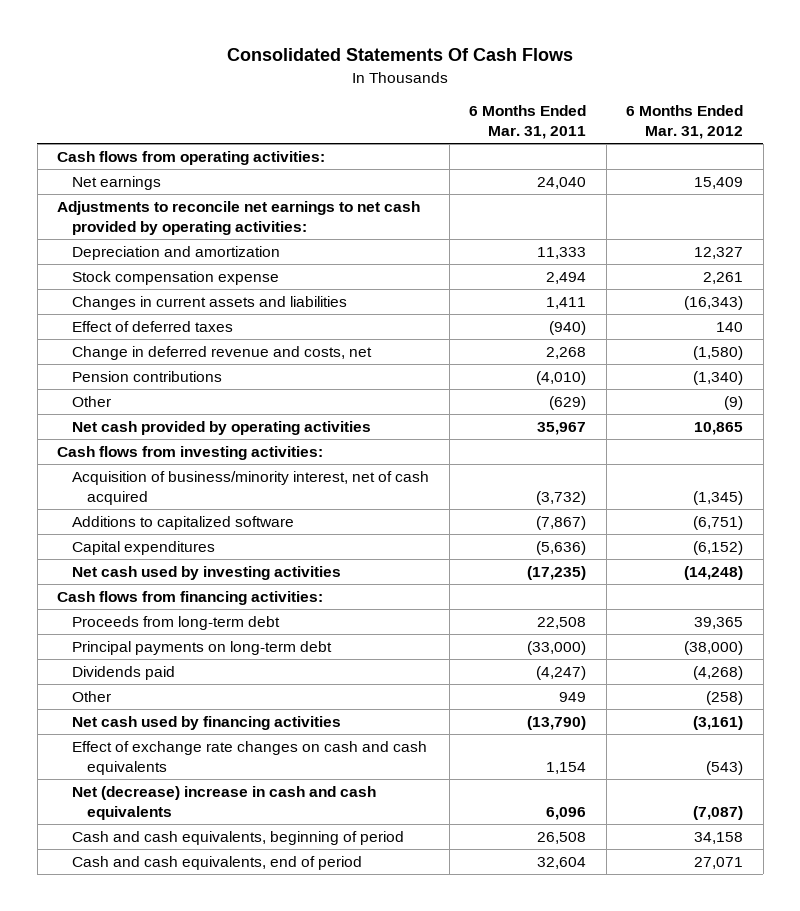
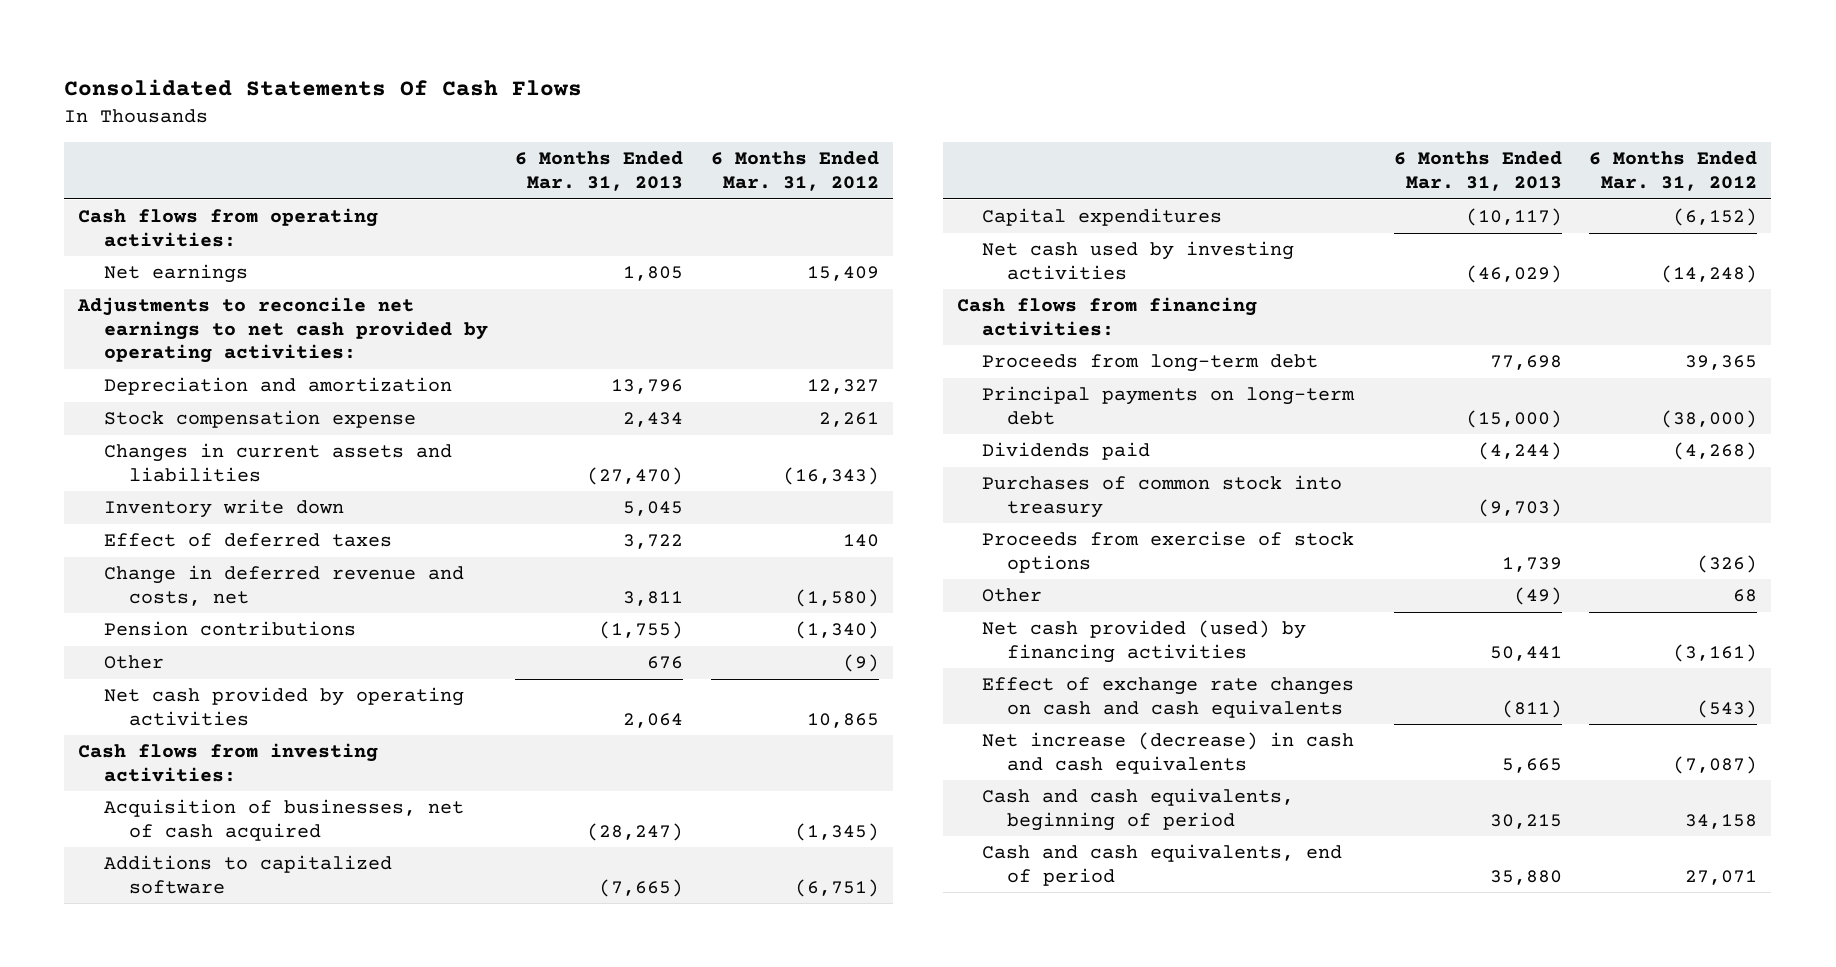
- | 6 Months Ended Mar. 31, 2011 | 6 Months Ended Mar. 31, 2012
+ | 6 Months Ended Mar. 31, 2013 | 6 Months Ended Mar. 31, 2012
+ Inventory write down | 5,045 |
- Acquisition of business/minority interest, net of cash acquired | (3,732) | (1,345)
+ Acquisition of businesses, net of cash acquired | (28,247) | (1,345)
- Other | 949 | (258)
- Net cash used by financing activities | (13,790) | (3,161)
+ Purchases of common stock into treasury | (9,703) |
+ Proceeds from exercise of stock options | 1,739 | (326)
+ Other | (49) | 68
+ Net cash provided (used) by financing activities | 50,441 | (3,161)
- Net (decrease) increase in cash and cash equivalents | 6,096 | (7,087)
+ Net increase (decrease) in cash and cash equivalents | 5,665 | (7,087)

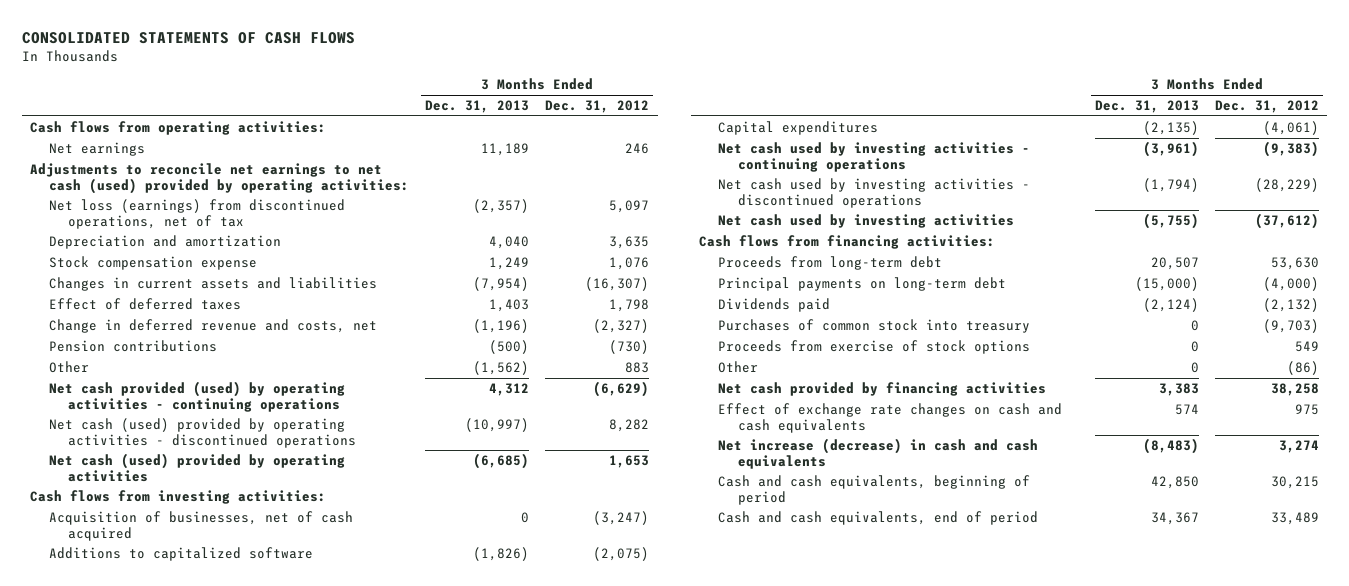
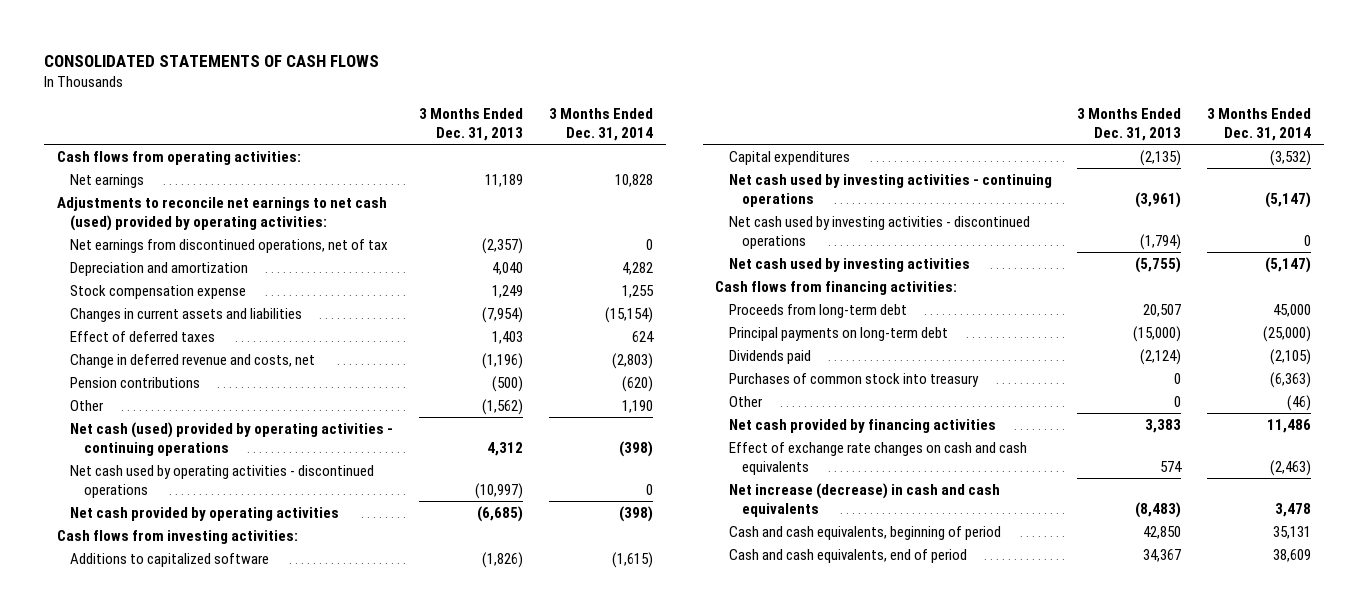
- | 3 Months Ended Dec. 31, 2013 | 3 Months Ended Dec. 31, 2012
+ | 3 Months Ended Dec. 31, 2013 | 3 Months Ended Dec. 31, 2014
- Net loss (earnings) from discontinued operations, net of tax | (2,357) | 5,097
+ Net earnings from discontinued operations, net of tax | (2,357) | 0
- Net cash provided (used) by operating activities - continuing operations | 4,312 | (6,629)
- Net cash (used) provided by operating activities - discontinued operations | (10,997) | 8,282
- Net cash (used) provided by operating activities | (6,685) | 1,653
+ Net cash (used) provided by operating activities - continuing operations | 4,312 | (398)
+ Net cash used by operating activities - discontinued operations | (10,997) | 0
+ Net cash provided by operating activities | (6,685) | (398)
- Acquisition of businesses, net of cash acquired | 0 | (3,247)
- Proceeds from exercise of stock options | 0 | 549

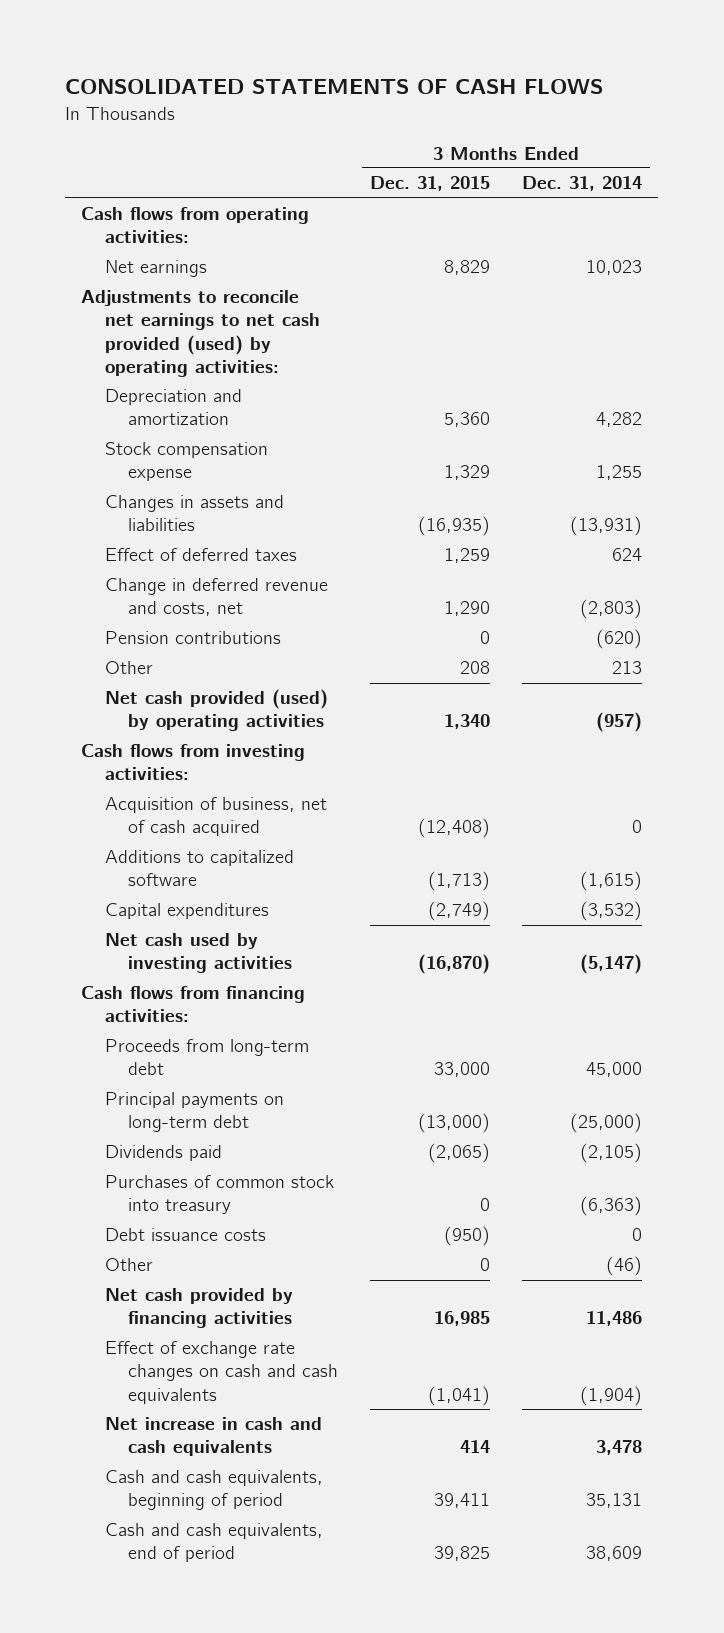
- | 3 Months Ended Dec. 31, 2013 | 3 Months Ended Dec. 31, 2014
+ | 3 Months Ended Dec. 31, 2015 | 3 Months Ended Dec. 31, 2014
- Net earnings | 11,189 | 10,828
- Adjustments to reconcile net earnings to net cash (used) provided by operating activities:
- Net earnings from discontinued operations, net of tax | (2,357) | 0
+ Net earnings | 8,829 | 10,023
+ Adjustments to reconcile net earnings to net cash provided (used) by operating activities:
- Changes in current assets and liabilities | (7,954) | (15,154)
+ Changes in assets and liabilities | (16,935) | (13,931)
- Other | (1,562) | 1,190
- Net cash (used) provided by operating activities - continuing operations | 4,312 | (398)
- Net cash used by operating activities - discontinued operations | (10,997) | 0
- Net cash provided by operating activities | (6,685) | (398)
+ Other | 208 | 213
+ Net cash provided (used) by operating activities | 1,340 | (957)
+ Acquisition of business, net of cash acquired | (12,408) | 0
- Net cash used by investing activities - continuing operations | (3,961) | (5,147)
- Net cash used by investing activities - discontinued operations | (1,794) | 0
+ Debt issuance costs | (950) | 0
- Effect of exchange rate changes on cash and cash equivalents | 574 | (2,463)
- Net increase (decrease) in cash and cash equivalents | (8,483) | 3,478
+ Effect of exchange rate changes on cash and cash equivalents | (1,041) | (1,904)
+ Net increase in cash and cash equivalents | 414 | 3,478

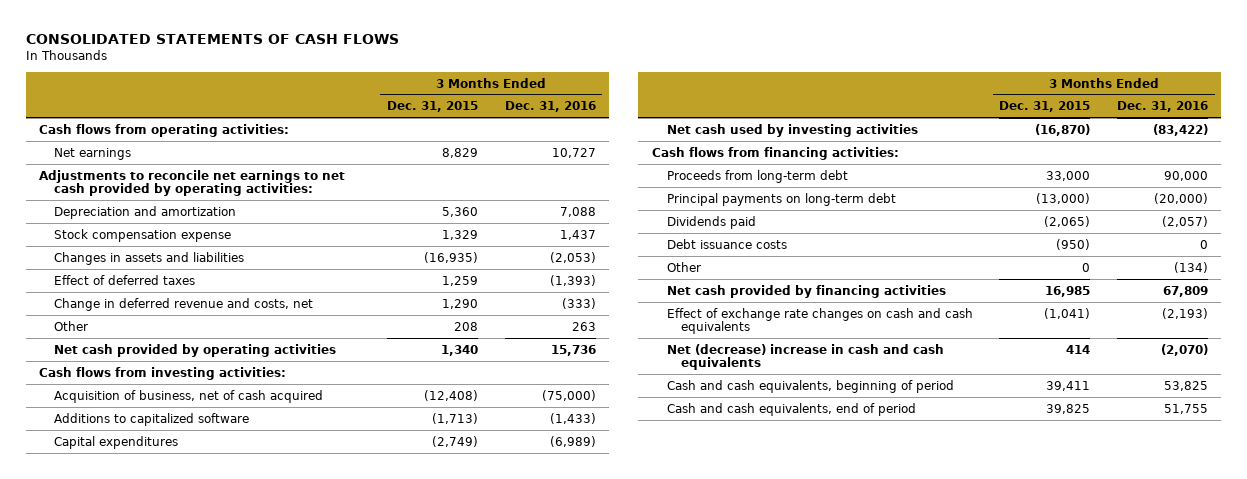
- | 3 Months Ended Dec. 31, 2015 | 3 Months Ended Dec. 31, 2014
+ | 3 Months Ended Dec. 31, 2015 | 3 Months Ended Dec. 31, 2016
- Adjustments to reconcile net earnings to net cash provided (used) by operating activities:
+ Adjustments to reconcile net earnings to net cash provided by operating activities:
- Pension contributions | 0 | (620)
- Net cash provided (used) by operating activities | 1,340 | (957)
+ Net cash provided by operating activities | 1,340 | 15,736
- Purchases of common stock into treasury | 0 | (6,363)
- Net increase in cash and cash equivalents | 414 | 3,478
+ Net (decrease) increase in cash and cash equivalents | 414 | (2,070)

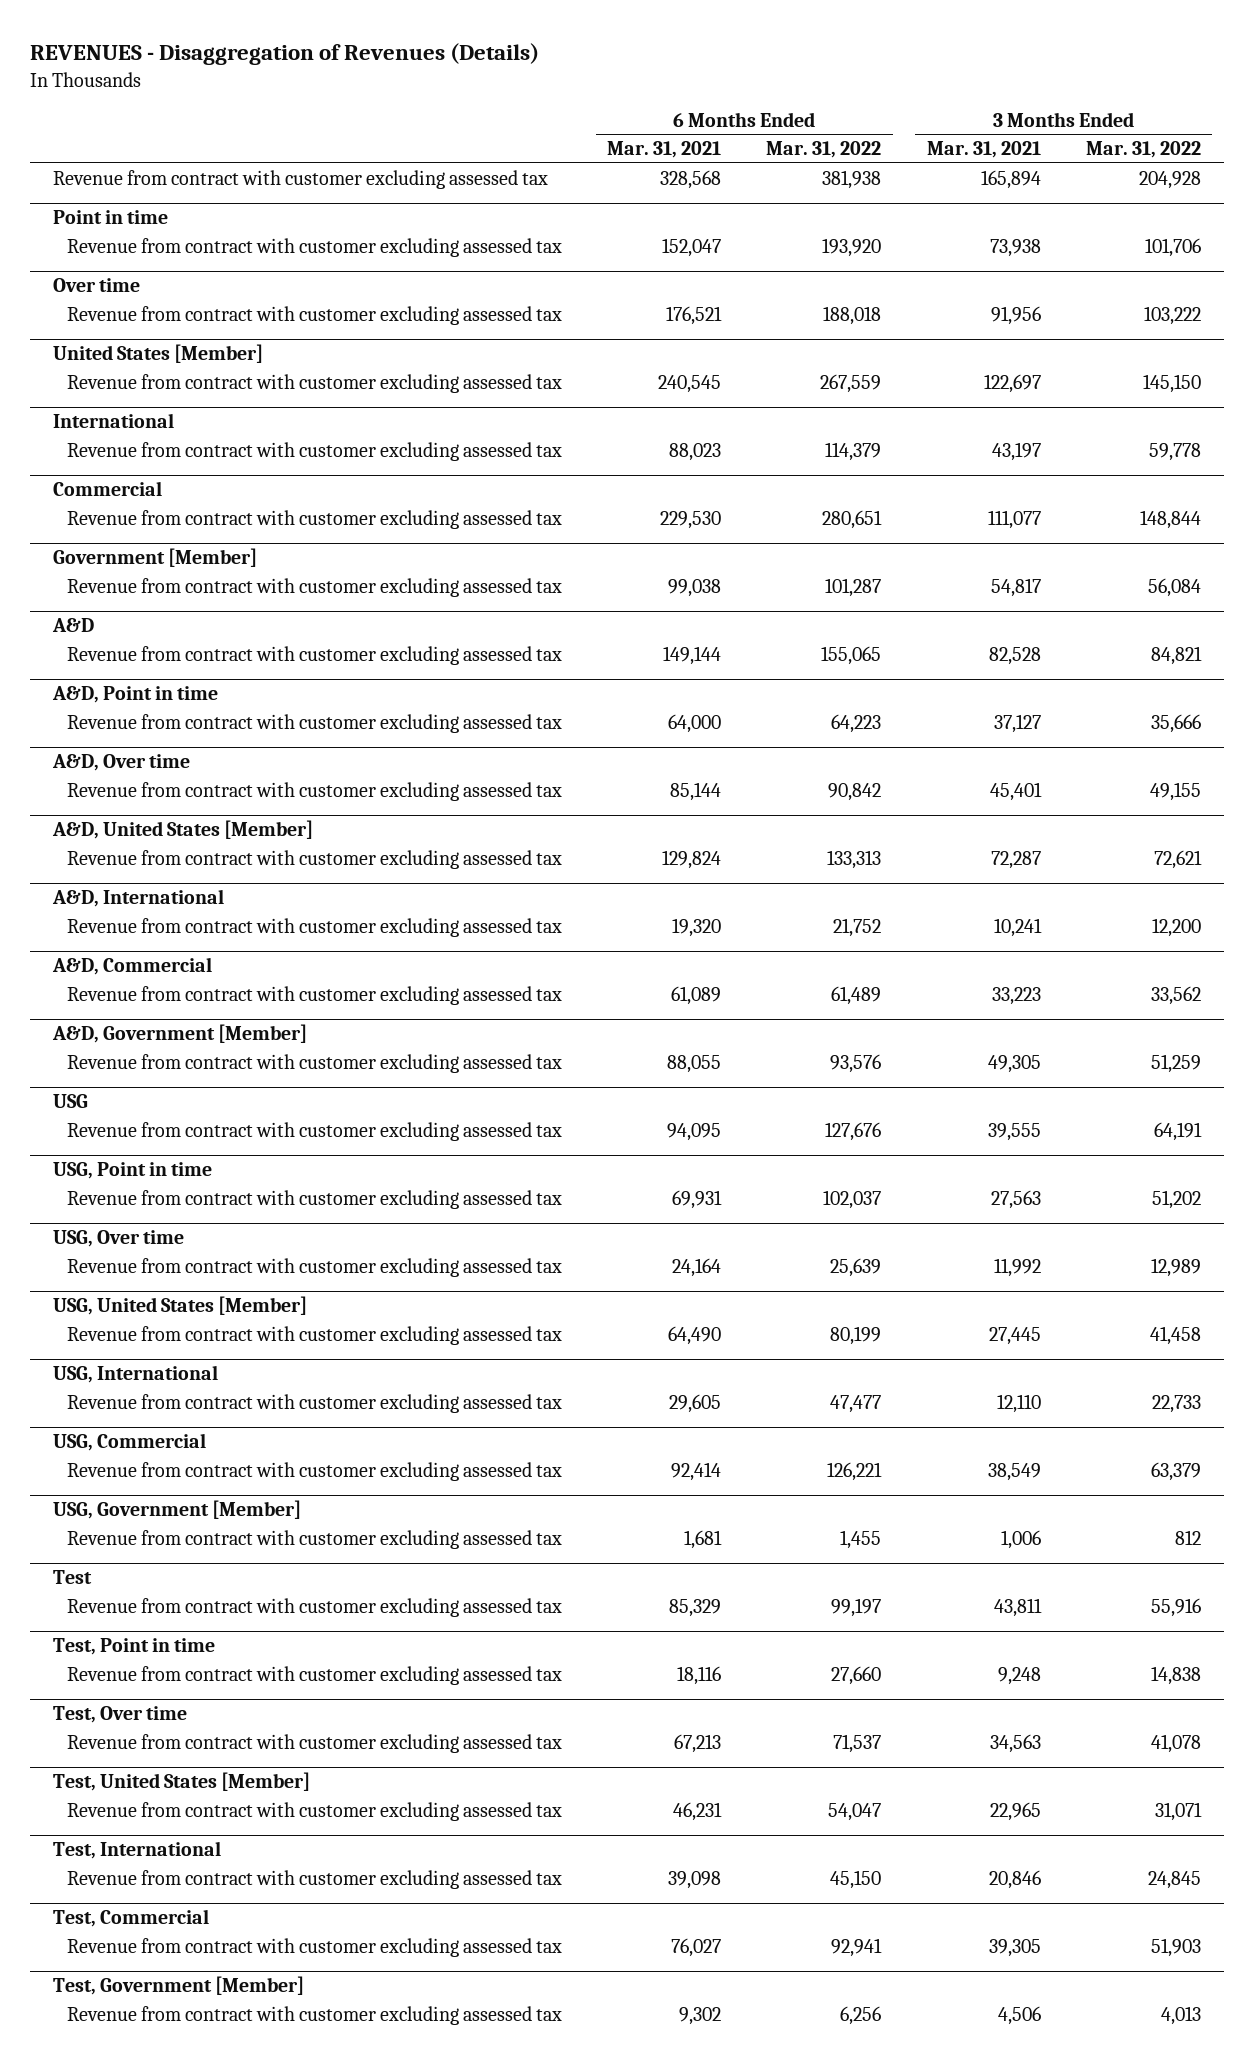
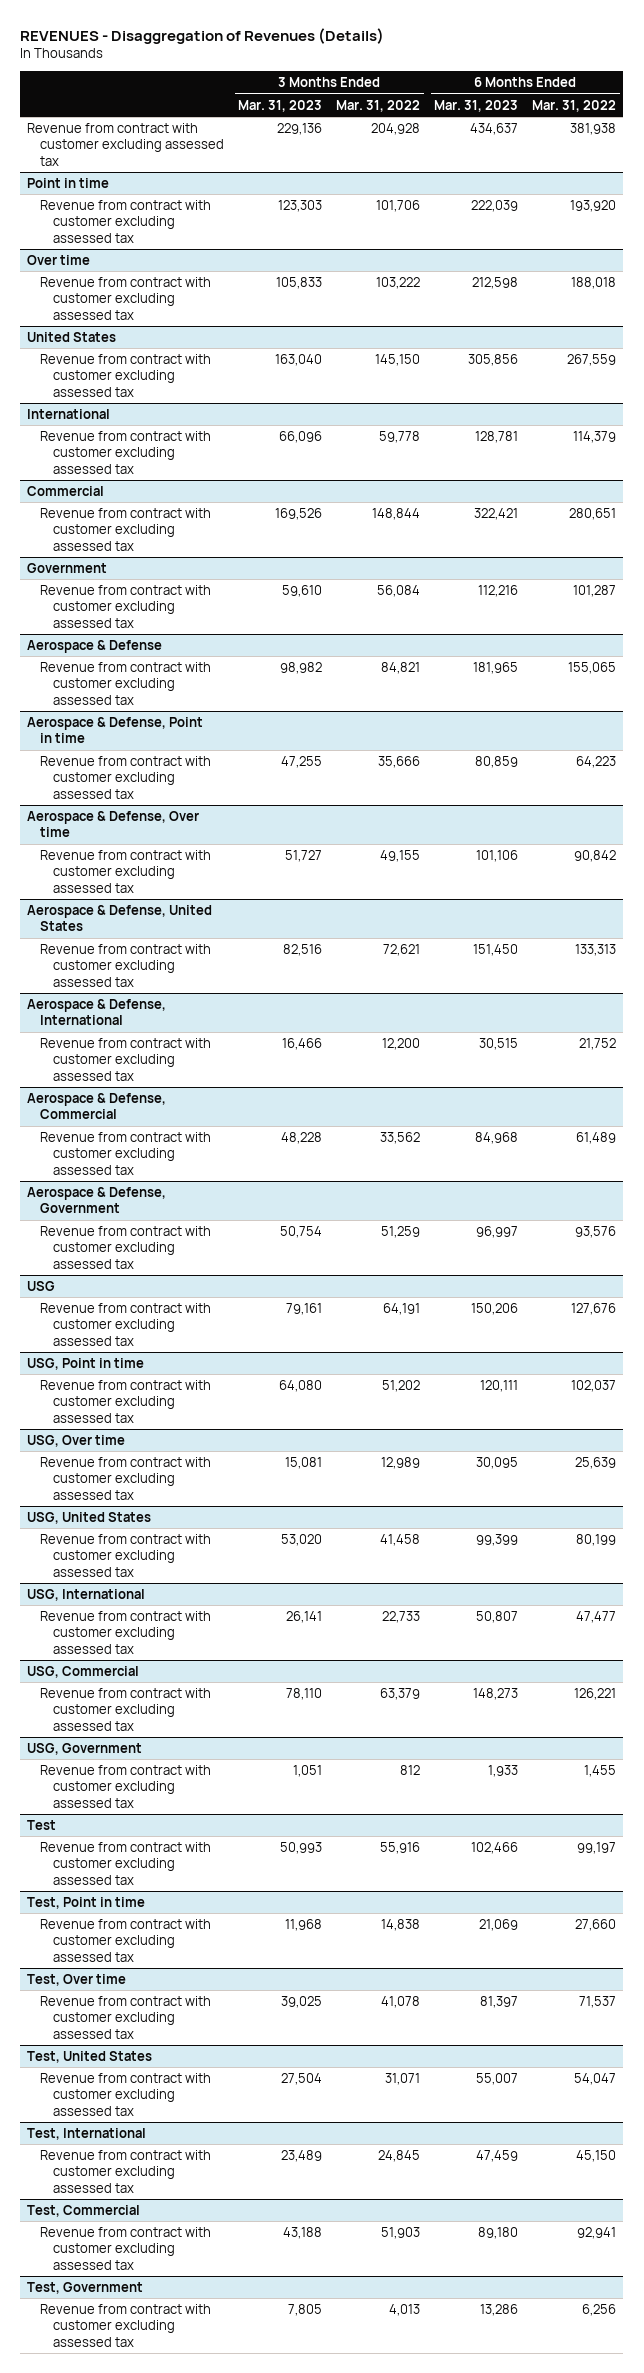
- | 6 Months Ended Mar. 31, 2021 | 6 Months Ended Mar. 31, 2022 | 3 Months Ended Mar. 31, 2021 | 3 Months Ended Mar. 31, 2022
+ | 3 Months Ended Mar. 31, 2023 | 3 Months Ended Mar. 31, 2022 | 6 Months Ended Mar. 31, 2023 | 6 Months Ended Mar. 31, 2022
- United States [Member]
+ United States
- Government [Member]
+ Government
- A&D
+ Aerospace & Defense
- A&D, Point in time
+ Aerospace & Defense, Point in time
- A&D, Over time
+ Aerospace & Defense, Over time
- A&D, United States [Member]
+ Aerospace & Defense, United States
- A&D, International
+ Aerospace & Defense, International
- A&D, Commercial
+ Aerospace & Defense, Commercial
- A&D, Government [Member]
+ Aerospace & Defense, Government
- USG, United States [Member]
+ USG, United States
- USG, Government [Member]
+ USG, Government
- Test, United States [Member]
+ Test, United States
- Test, Government [Member]
+ Test, Government

